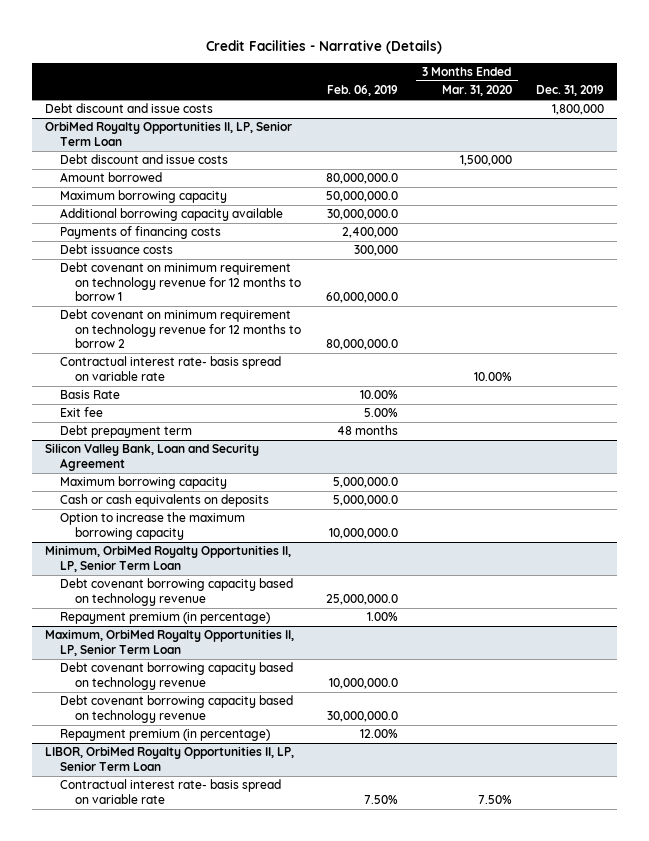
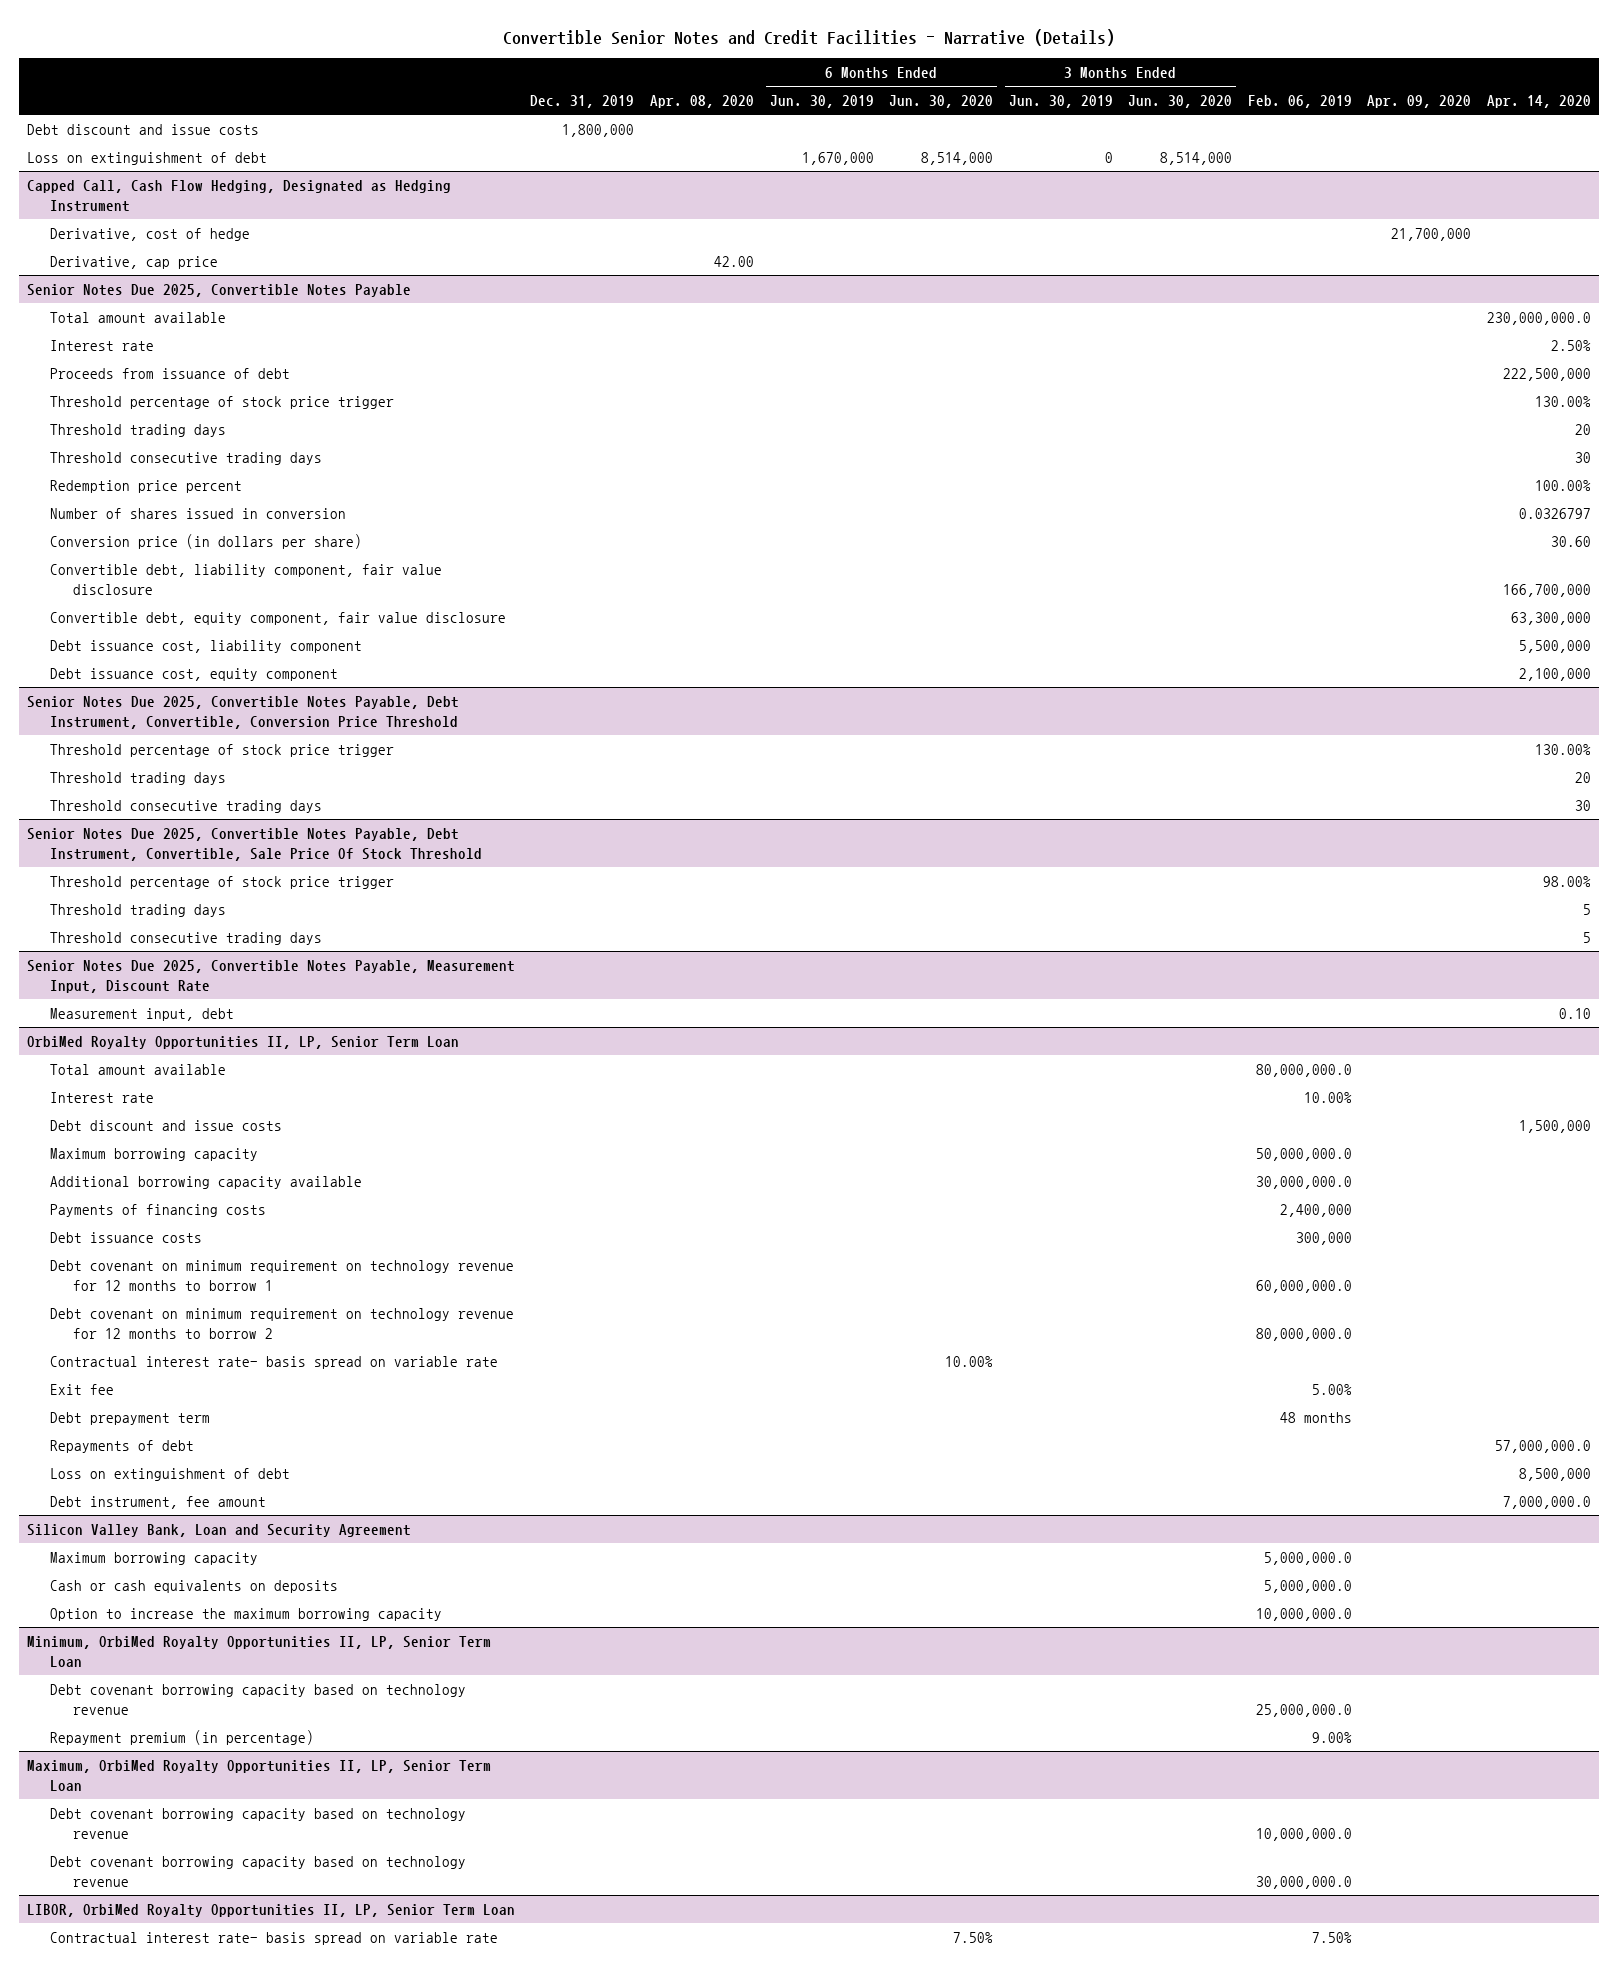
- Credit Facilities - Narrative (Details)
+ Convertible Senior Notes and Credit Facilities - Narrative (Details)
- | Feb. 06, 2019 | 3 Months Ended Mar. 31, 2020 | Dec. 31, 2019
+ | Dec. 31, 2019 | Apr. 08, 2020 | 6 Months Ended Jun. 30, 2019 | 6 Months Ended Jun. 30, 2020 | 3 Months Ended Jun. 30, 2019 | 3 Months Ended Jun. 30, 2020 | Feb. 06, 2019 | Apr. 09, 2020 | Apr. 14, 2020
+ Loss on extinguishment of debt | | | 1,670,000 | 8,514,000 | 0 | 8,514,000 | | |
+ Capped Call, Cash Flow Hedging, Designated as Hedging Instrument
+ Derivative, cost of hedge | | | | | | | | 21,700,000 |
+ Derivative, cap price | | 42.00 | | | | | | |
+ Senior Notes Due 2025, Convertible Notes Payable
+ Total amount available | | | | | | | | | 230,000,000.0
+ Interest rate | | | | | | | | | 2.50%
+ Proceeds from issuance of debt | | | | | | | | | 222,500,000
+ Threshold percentage of stock price trigger | | | | | | | | | 130.00%
+ Threshold trading days | | | | | | | | | 20
+ Threshold consecutive trading days | | | | | | | | | 30
+ Redemption price percent | | | | | | | | | 100.00%
+ Number of shares issued in conversion | | | | | | | | | 0.0326797
+ Conversion price (in dollars per share) | | | | | | | | | 30.60
+ Convertible debt, liability component, fair value disclosure | | | | | | | | | 166,700,000
+ Convertible debt, equity component, fair value disclosure | | | | | | | | | 63,300,000
+ Debt issuance cost, liability component | | | | | | | | | 5,500,000
+ Debt issuance cost, equity component | | | | | | | | | 2,100,000
+ Senior Notes Due 2025, Convertible Notes Payable, Debt Instrument, Convertible, Conversion Price Threshold
+ Threshold percentage of stock price trigger | | | | | | | | | 130.00%
+ Threshold trading days | | | | | | | | | 20
+ Threshold consecutive trading days | | | | | | | | | 30
+ Senior Notes Due 2025, Convertible Notes Payable, Debt Instrument, Convertible, Sale Price Of Stock Threshold
+ Threshold percentage of stock price trigger | | | | | | | | | 98.00%
+ Threshold trading days | | | | | | | | | 5
+ Threshold consecutive trading days | | | | | | | | | 5
+ Senior Notes Due 2025, Convertible Notes Payable, Measurement Input, Discount Rate
+ Measurement input, debt | | | | | | | | | 0.10
@ OrbiMed Royalty Opportunities II, LP, Senior Term Loan
+ Total amount available | | | | | | | 80,000,000.0 | |
+ Interest rate | | | | | | | 10.00% | |
- Amount borrowed | 80,000,000.0 | |
- Basis Rate | 10.00% | |
+ Repayments of debt | | | | | | | | | 57,000,000.0
+ Loss on extinguishment of debt | | | | | | | | | 8,500,000
+ Debt instrument, fee amount | | | | | | | | | 7,000,000.0
@ Minimum, OrbiMed Royalty Opportunities II, LP, Senior Term Loan
- Repayment premium (in percentage) | 1.00% | |
+ Repayment premium (in percentage) | | | | | | | 9.00% | |
@ Maximum, OrbiMed Royalty Opportunities II, LP, Senior Term Loan
- Repayment premium (in percentage) | 12.00% | |

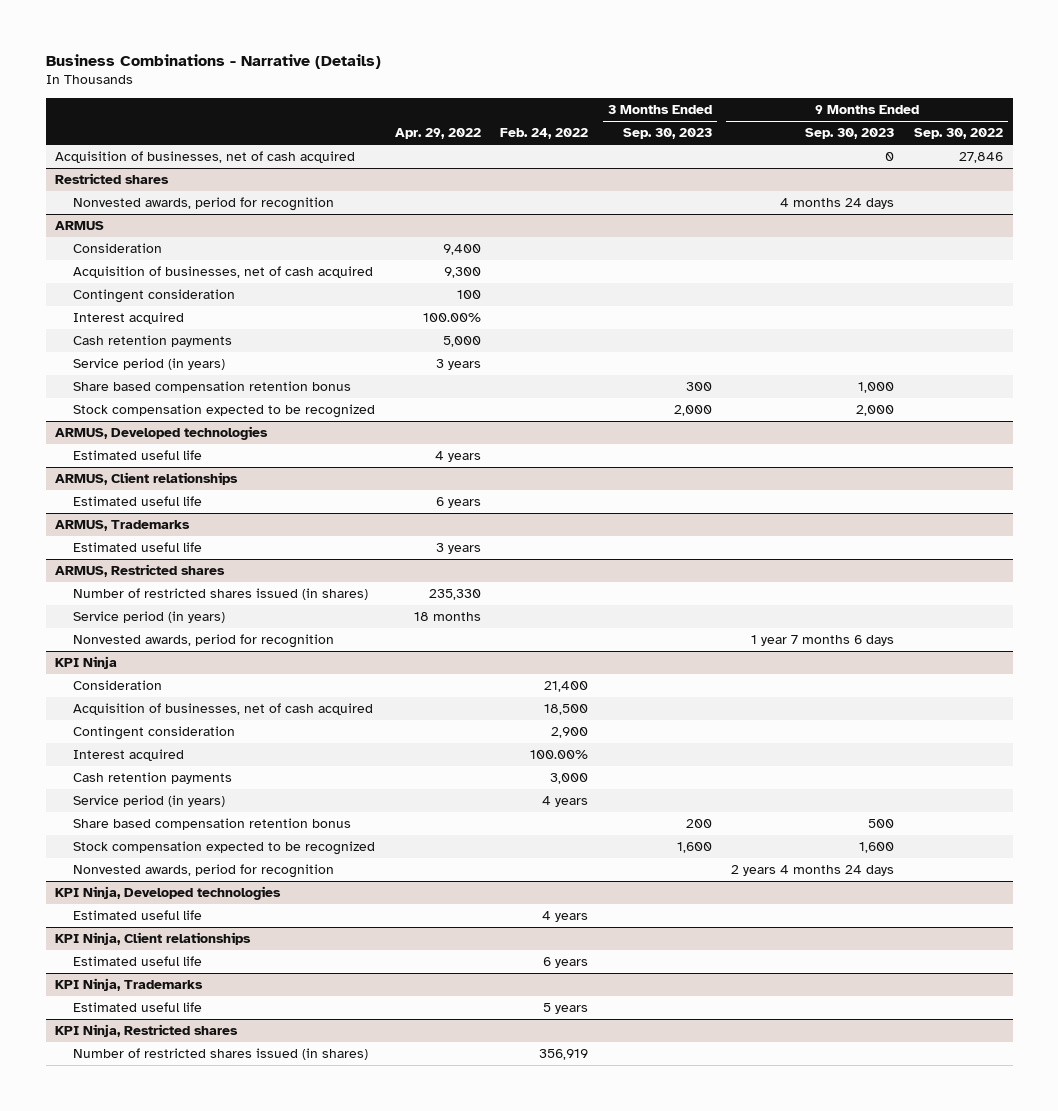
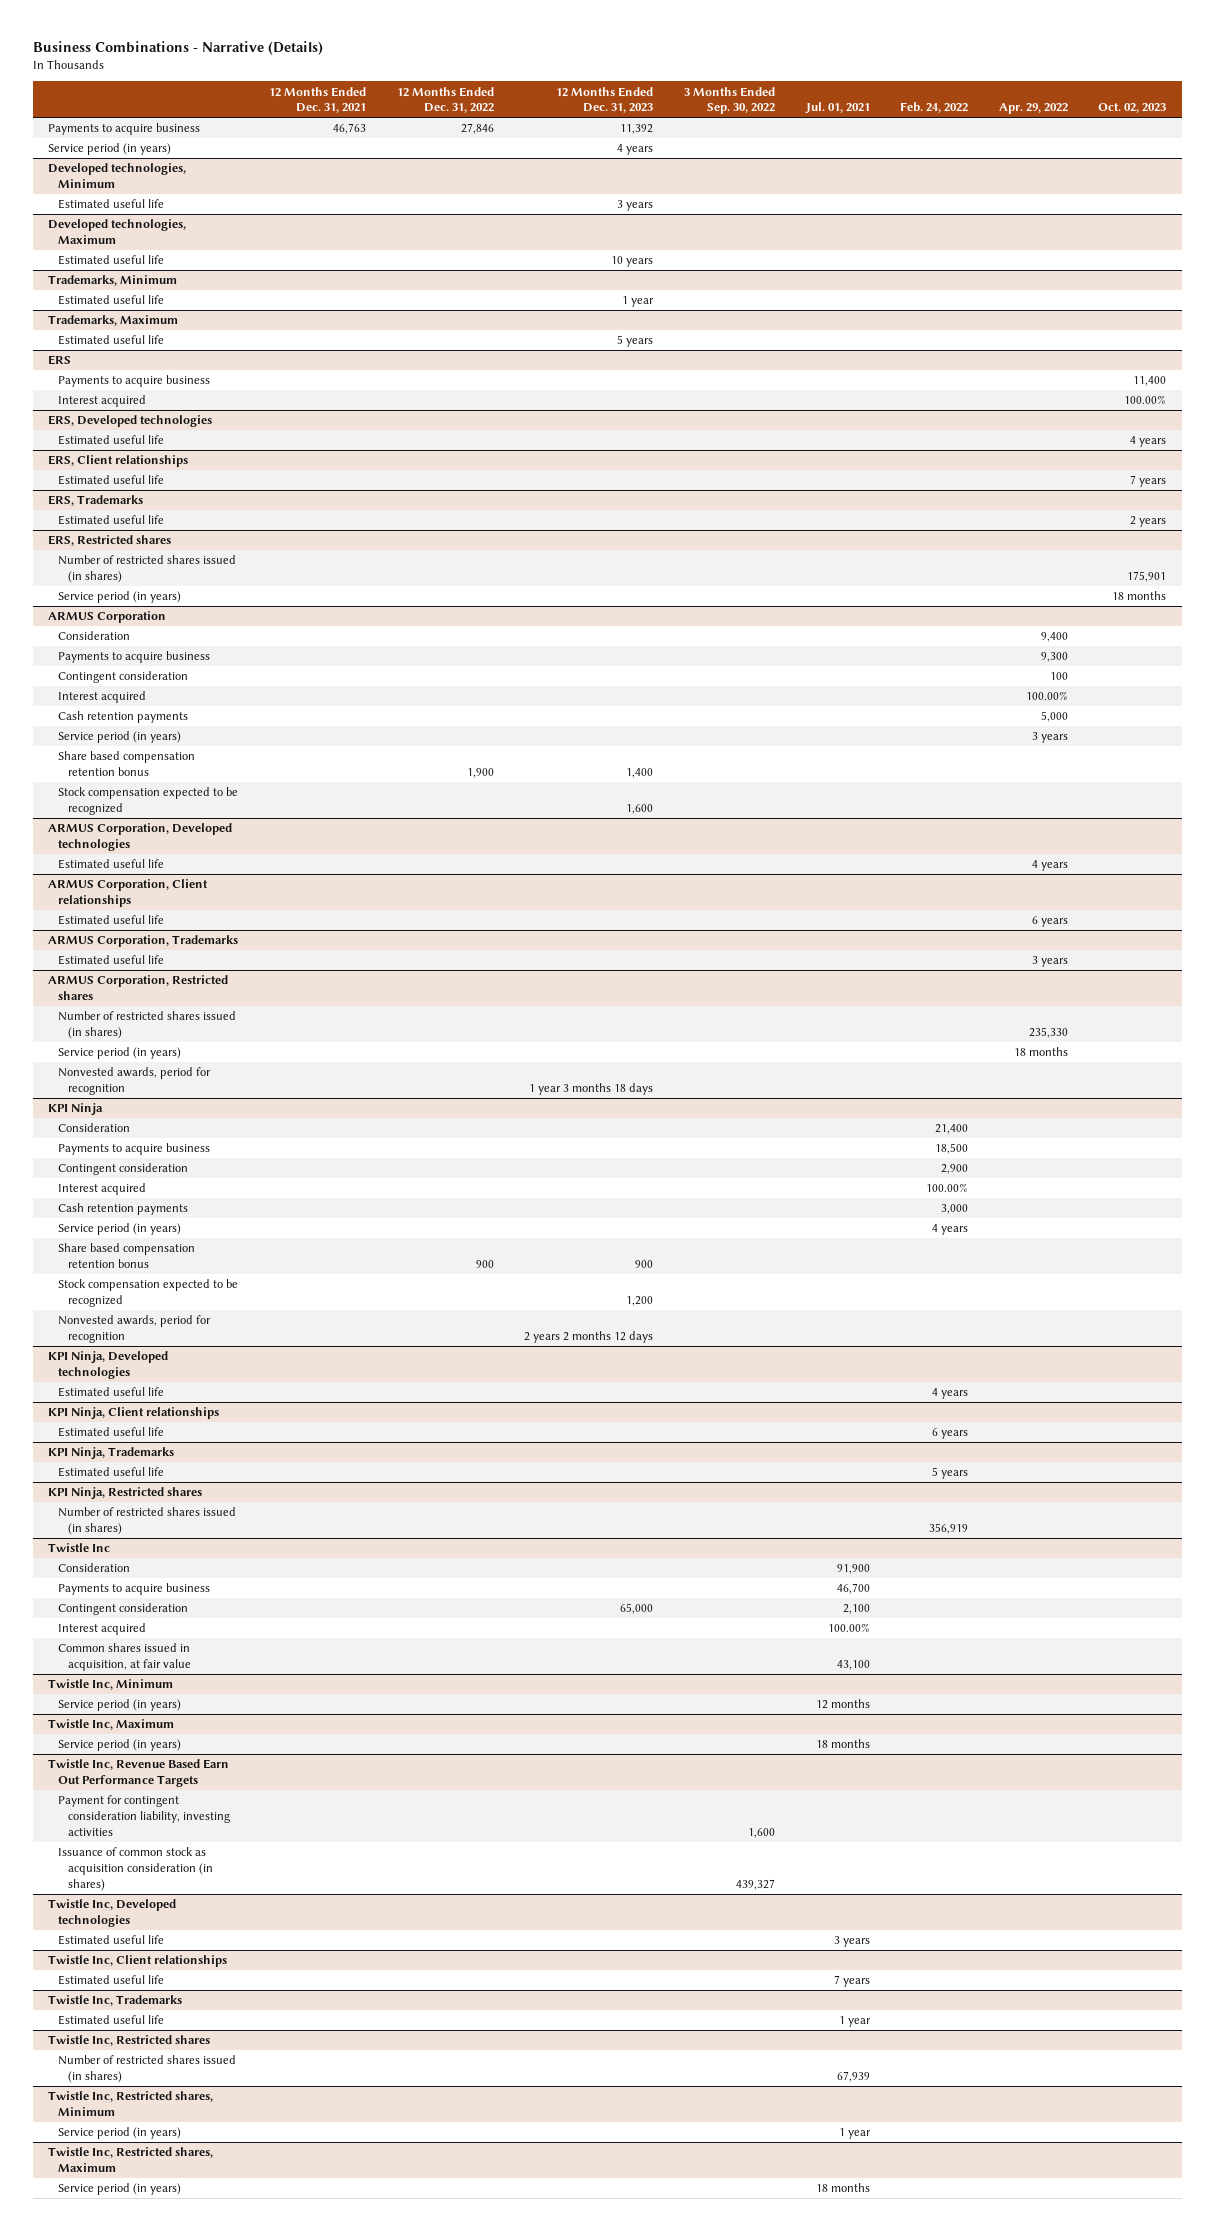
- | Apr. 29, 2022 | Feb. 24, 2022 | 3 Months Ended Sep. 30, 2023 | 9 Months Ended Sep. 30, 2023 | 9 Months Ended Sep. 30, 2022
+ | 12 Months Ended Dec. 31, 2021 | 12 Months Ended Dec. 31, 2022 | 12 Months Ended Dec. 31, 2023 | 3 Months Ended Sep. 30, 2022 | Jul. 01, 2021 | Feb. 24, 2022 | Apr. 29, 2022 | Oct. 02, 2023
- Acquisition of businesses, net of cash acquired | | | | 0 | 27,846
- Restricted shares
- Nonvested awards, period for recognition | | | | 4 months 24 days |
- ARMUS
+ Payments to acquire business | 46,763 | 27,846 | 11,392 | | | | |
+ Service period (in years) | | | 4 years | | | | |
+ Developed technologies, Minimum
+ Estimated useful life | | | 3 years | | | | |
+ Developed technologies, Maximum
+ Estimated useful life | | | 10 years | | | | |
+ Trademarks, Minimum
+ Estimated useful life | | | 1 year | | | | |
+ Trademarks, Maximum
+ Estimated useful life | | | 5 years | | | | |
+ ERS
+ Payments to acquire business | | | | | | | | 11,400
+ Interest acquired | | | | | | | | 100.00%
+ ERS, Developed technologies
+ Estimated useful life | | | | | | | | 4 years
+ ERS, Client relationships
+ Estimated useful life | | | | | | | | 7 years
+ ERS, Trademarks
+ Estimated useful life | | | | | | | | 2 years
+ ERS, Restricted shares
+ Number of restricted shares issued (in shares) | | | | | | | | 175,901
+ Service period (in years) | | | | | | | | 18 months
+ ARMUS Corporation
- Acquisition of businesses, net of cash acquired | 9,300 | | | |
+ Payments to acquire business | | | | | | | 9,300 |
- ARMUS, Developed technologies
+ ARMUS Corporation, Developed technologies
- ARMUS, Client relationships
+ ARMUS Corporation, Client relationships
- ARMUS, Trademarks
+ ARMUS Corporation, Trademarks
- ARMUS, Restricted shares
+ ARMUS Corporation, Restricted shares
@ KPI Ninja
- Acquisition of businesses, net of cash acquired | | 18,500 | | |
+ Payments to acquire business | | | | | | 18,500 | |
+ Twistle Inc
+ Consideration | | | | | 91,900 | | |
+ Payments to acquire business | | | | | 46,700 | | |
+ Contingent consideration | | | 65,000 | | 2,100 | | |
+ Interest acquired | | | | | 100.00% | | |
+ Common shares issued in acquisition, at fair value | | | | | 43,100 | | |
+ Twistle Inc, Minimum
+ Service period (in years) | | | | | 12 months | | |
+ Twistle Inc, Maximum
+ Service period (in years) | | | | | 18 months | | |
+ Twistle Inc, Revenue Based Earn Out Performance Targets
+ Payment for contingent consideration liability, investing activities | | | | 1,600 | | | |
+ Issuance of common stock as acquisition consideration (in shares) | | | | 439,327 | | | |
+ Twistle Inc, Developed technologies
+ Estimated useful life | | | | | 3 years | | |
+ Twistle Inc, Client relationships
+ Estimated useful life | | | | | 7 years | | |
+ Twistle Inc, Trademarks
+ Estimated useful life | | | | | 1 year | | |
+ Twistle Inc, Restricted shares
+ Number of restricted shares issued (in shares) | | | | | 67,939 | | |
+ Twistle Inc, Restricted shares, Minimum
+ Service period (in years) | | | | | 1 year | | |
+ Twistle Inc, Restricted shares, Maximum
+ Service period (in years) | | | | | 18 months | | |

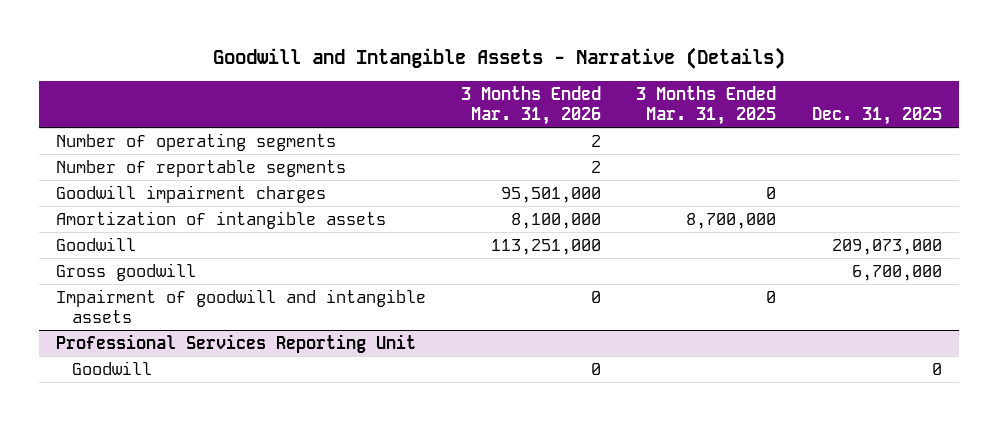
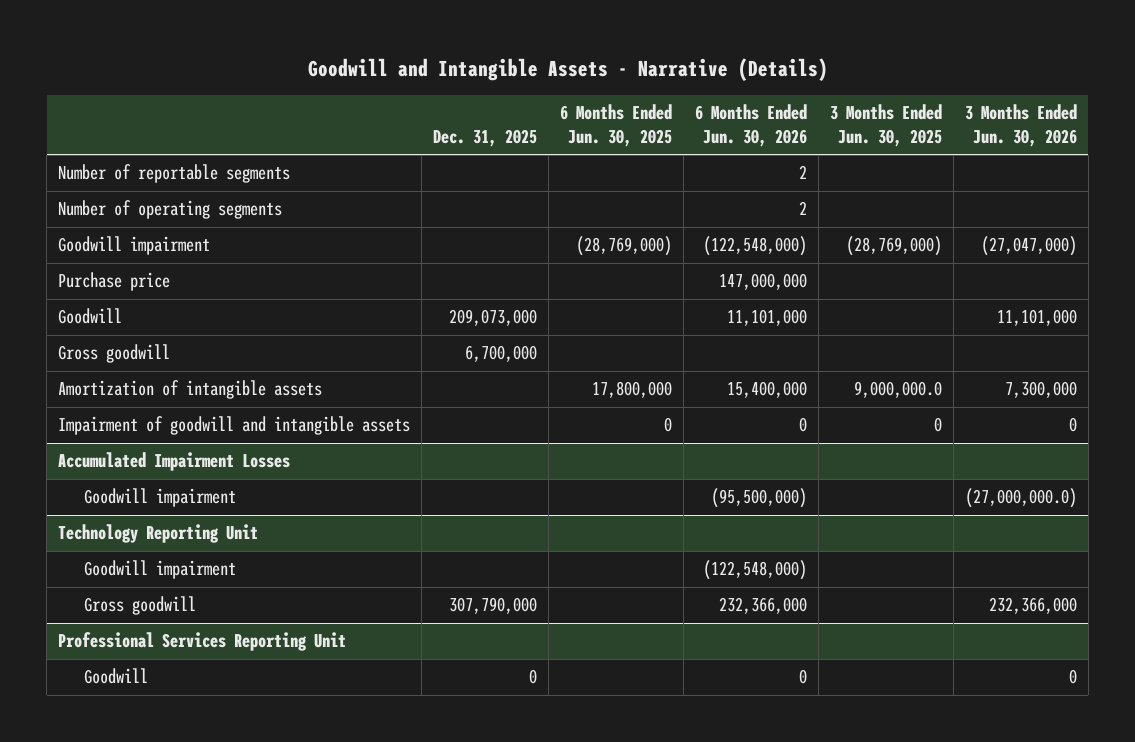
- | 3 Months Ended Mar. 31, 2026 | 3 Months Ended Mar. 31, 2025 | Dec. 31, 2025
+ | Dec. 31, 2025 | 6 Months Ended Jun. 30, 2025 | 6 Months Ended Jun. 30, 2026 | 3 Months Ended Jun. 30, 2025 | 3 Months Ended Jun. 30, 2026
- Goodwill impairment charges | 95,501,000 | 0 |
moved down: Number of operating segments | | | 2 | |
+ Goodwill impairment | | (28,769,000) | (122,548,000) | (28,769,000) | (27,047,000)
+ Purchase price | | | 147,000,000 | |
moved down: Amortization of intangible assets | | 17,800,000 | 15,400,000 | 9,000,000.0 | 7,300,000
+ Accumulated Impairment Losses
+ Goodwill impairment | | | (95,500,000) | | (27,000,000.0)
+ Technology Reporting Unit
+ Goodwill impairment | | | (122,548,000) | |
+ Gross goodwill | 307,790,000 | | 232,366,000 | | 232,366,000

